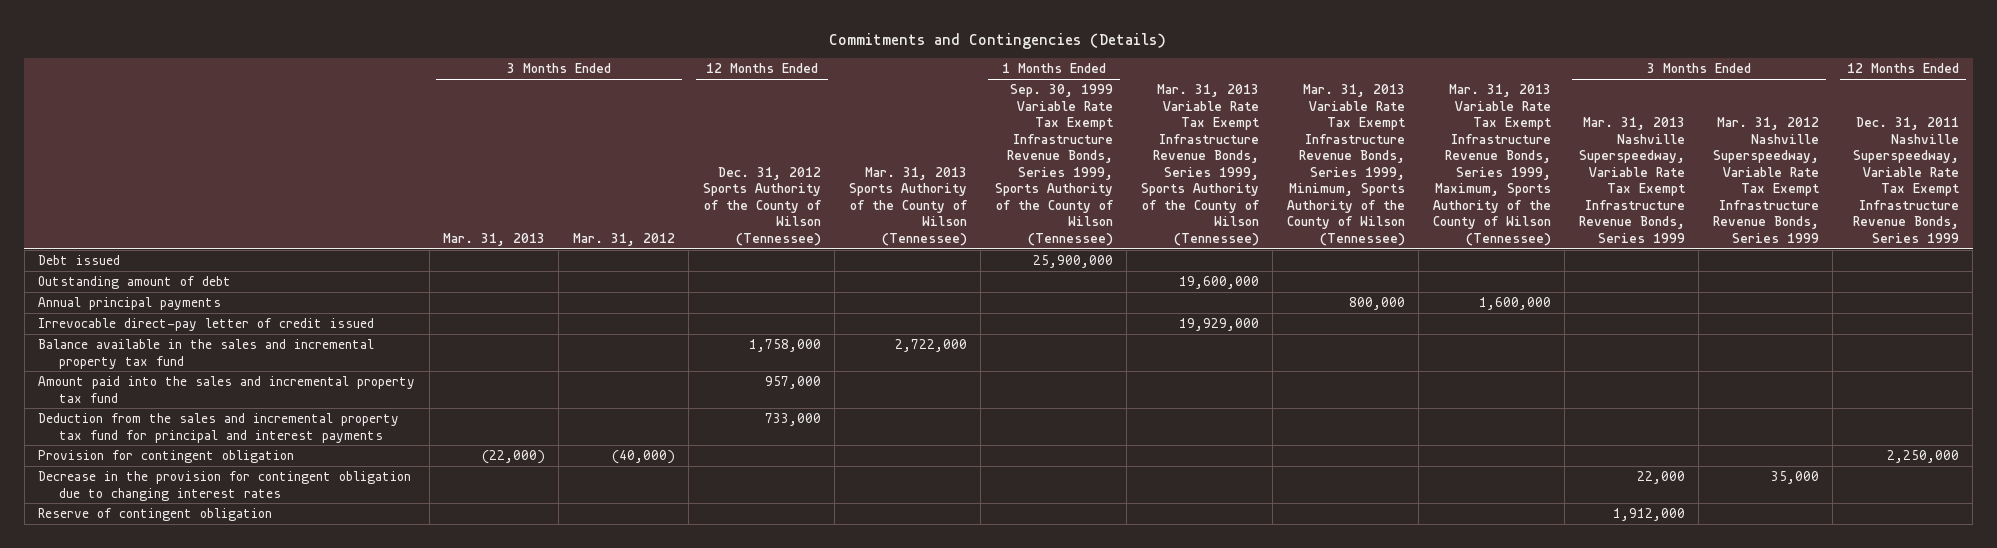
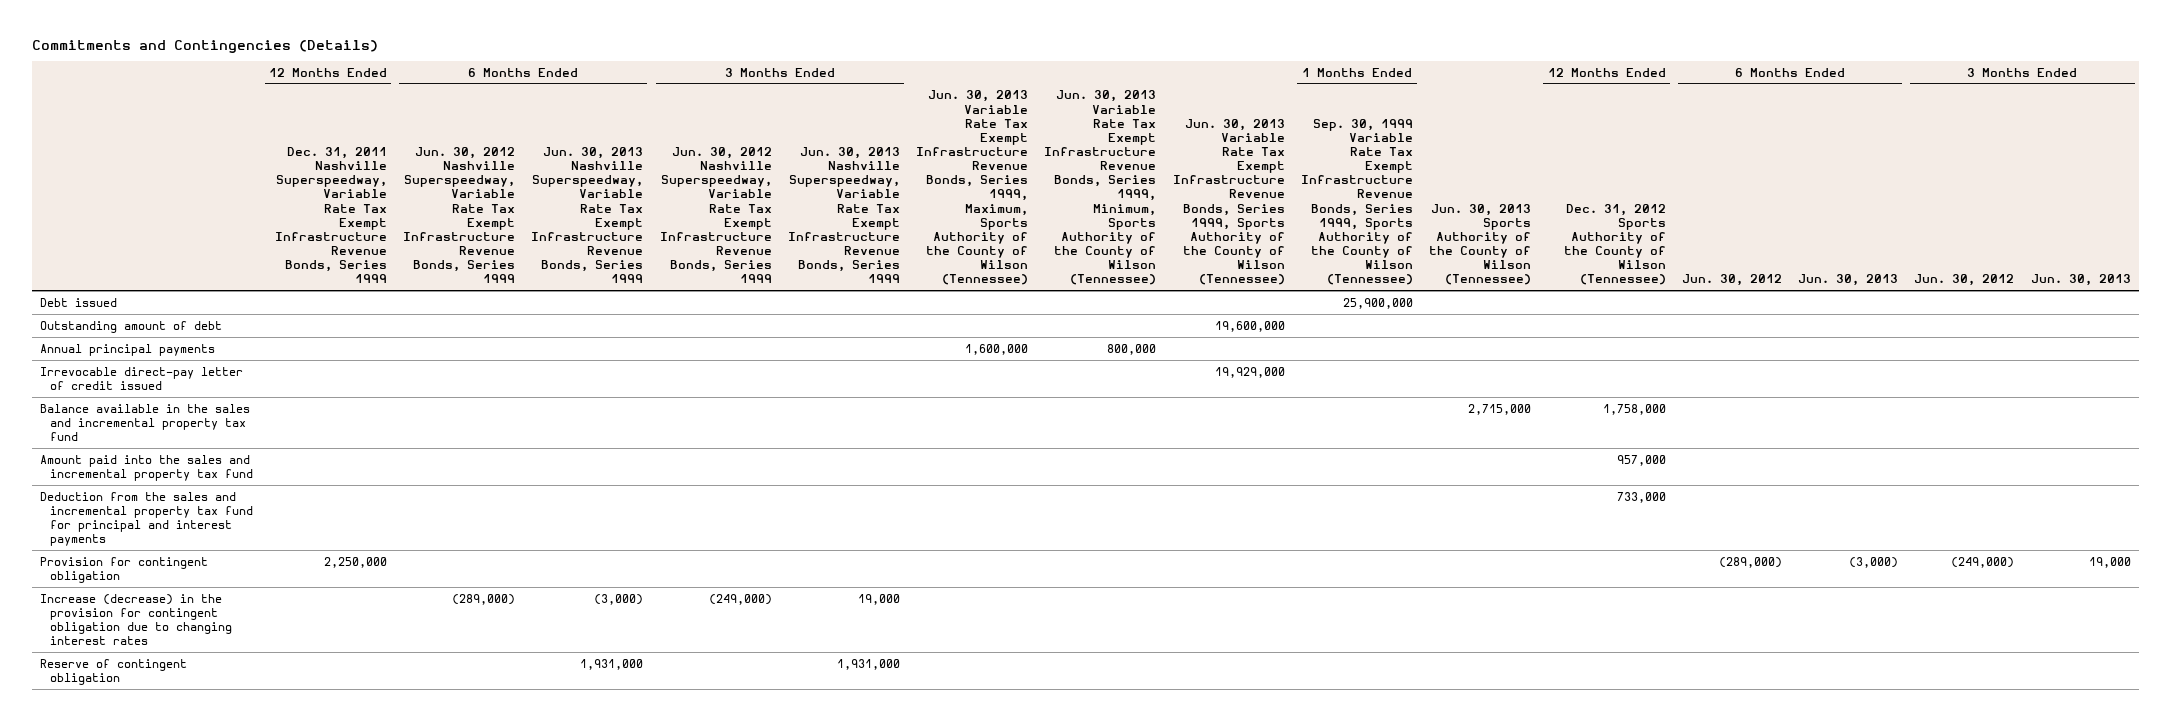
- | 3 Months Ended Mar. 31, 2013 | 3 Months Ended Mar. 31, 2012 | 12 Months Ended Dec. 31, 2012 Sports Authority of the County of Wilson (Tennessee) | Mar. 31, 2013 Sports Authority of the County of Wilson (Tennessee) | 1 Months Ended Sep. 30, 1999 Variable Rate Tax Exempt Infrastructure Revenue Bonds, Series 1999, Sports Authority of the County of Wilson (Tennessee) | Mar. 31, 2013 Variable Rate Tax Exempt Infrastructure Revenue Bonds, Series 1999, Sports Authority of the County of Wilson (Tennessee) | Mar. 31, 2013 Variable Rate Tax Exempt Infrastructure Revenue Bonds, Series 1999, Minimum, Sports Authority of the County of Wilson (Tennessee) | Mar. 31, 2013 Variable Rate Tax Exempt Infrastructure Revenue Bonds, Series 1999, Maximum, Sports Authority of the County of Wilson (Tennessee) | 3 Months Ended Mar. 31, 2013 Nashville Superspeedway, Variable Rate Tax Exempt Infrastructure Revenue Bonds, Series 1999 | 3 Months Ended Mar. 31, 2012 Nashville Superspeedway, Variable Rate Tax Exempt Infrastructure Revenue Bonds, Series 1999 | 12 Months Ended Dec. 31, 2011 Nashville Superspeedway, Variable Rate Tax Exempt Infrastructure Revenue Bonds, Series 1999
+ | 12 Months Ended Dec. 31, 2011 Nashville Superspeedway, Variable Rate Tax Exempt Infrastructure Revenue Bonds, Series 1999 | 6 Months Ended Jun. 30, 2012 Nashville Superspeedway, Variable Rate Tax Exempt Infrastructure Revenue Bonds, Series 1999 | 6 Months Ended Jun. 30, 2013 Nashville Superspeedway, Variable Rate Tax Exempt Infrastructure Revenue Bonds, Series 1999 | 3 Months Ended Jun. 30, 2012 Nashville Superspeedway, Variable Rate Tax Exempt Infrastructure Revenue Bonds, Series 1999 | 3 Months Ended Jun. 30, 2013 Nashville Superspeedway, Variable Rate Tax Exempt Infrastructure Revenue Bonds, Series 1999 | Jun. 30, 2013 Variable Rate Tax Exempt Infrastructure Revenue Bonds, Series 1999, Maximum, Sports Authority of the County of Wilson (Tennessee) | Jun. 30, 2013 Variable Rate Tax Exempt Infrastructure Revenue Bonds, Series 1999, Minimum, Sports Authority of the County of Wilson (Tennessee) | Jun. 30, 2013 Variable Rate Tax Exempt Infrastructure Revenue Bonds, Series 1999, Sports Authority of the County of Wilson (Tennessee) | 1 Months Ended Sep. 30, 1999 Variable Rate Tax Exempt Infrastructure Revenue Bonds, Series 1999, Sports Authority of the County of Wilson (Tennessee) | Jun. 30, 2013 Sports Authority of the County of Wilson (Tennessee) | 12 Months Ended Dec. 31, 2012 Sports Authority of the County of Wilson (Tennessee) | 6 Months Ended Jun. 30, 2012 | 6 Months Ended Jun. 30, 2013 | 3 Months Ended Jun. 30, 2012 | 3 Months Ended Jun. 30, 2013
- Decrease in the provision for contingent obligation due to changing interest rates | | | | | | | | | 22,000 | 35,000 |
+ Increase (decrease) in the provision for contingent obligation due to changing interest rates | | (289,000) | (3,000) | (249,000) | 19,000 | | | | | | | | | |

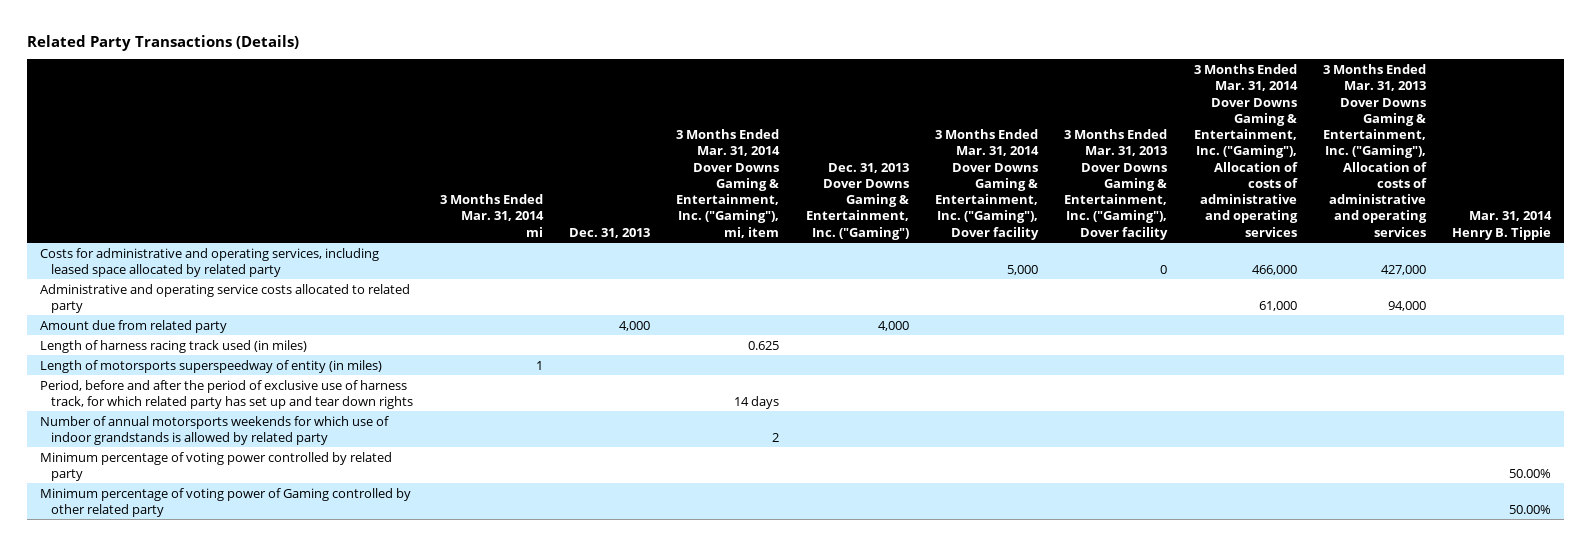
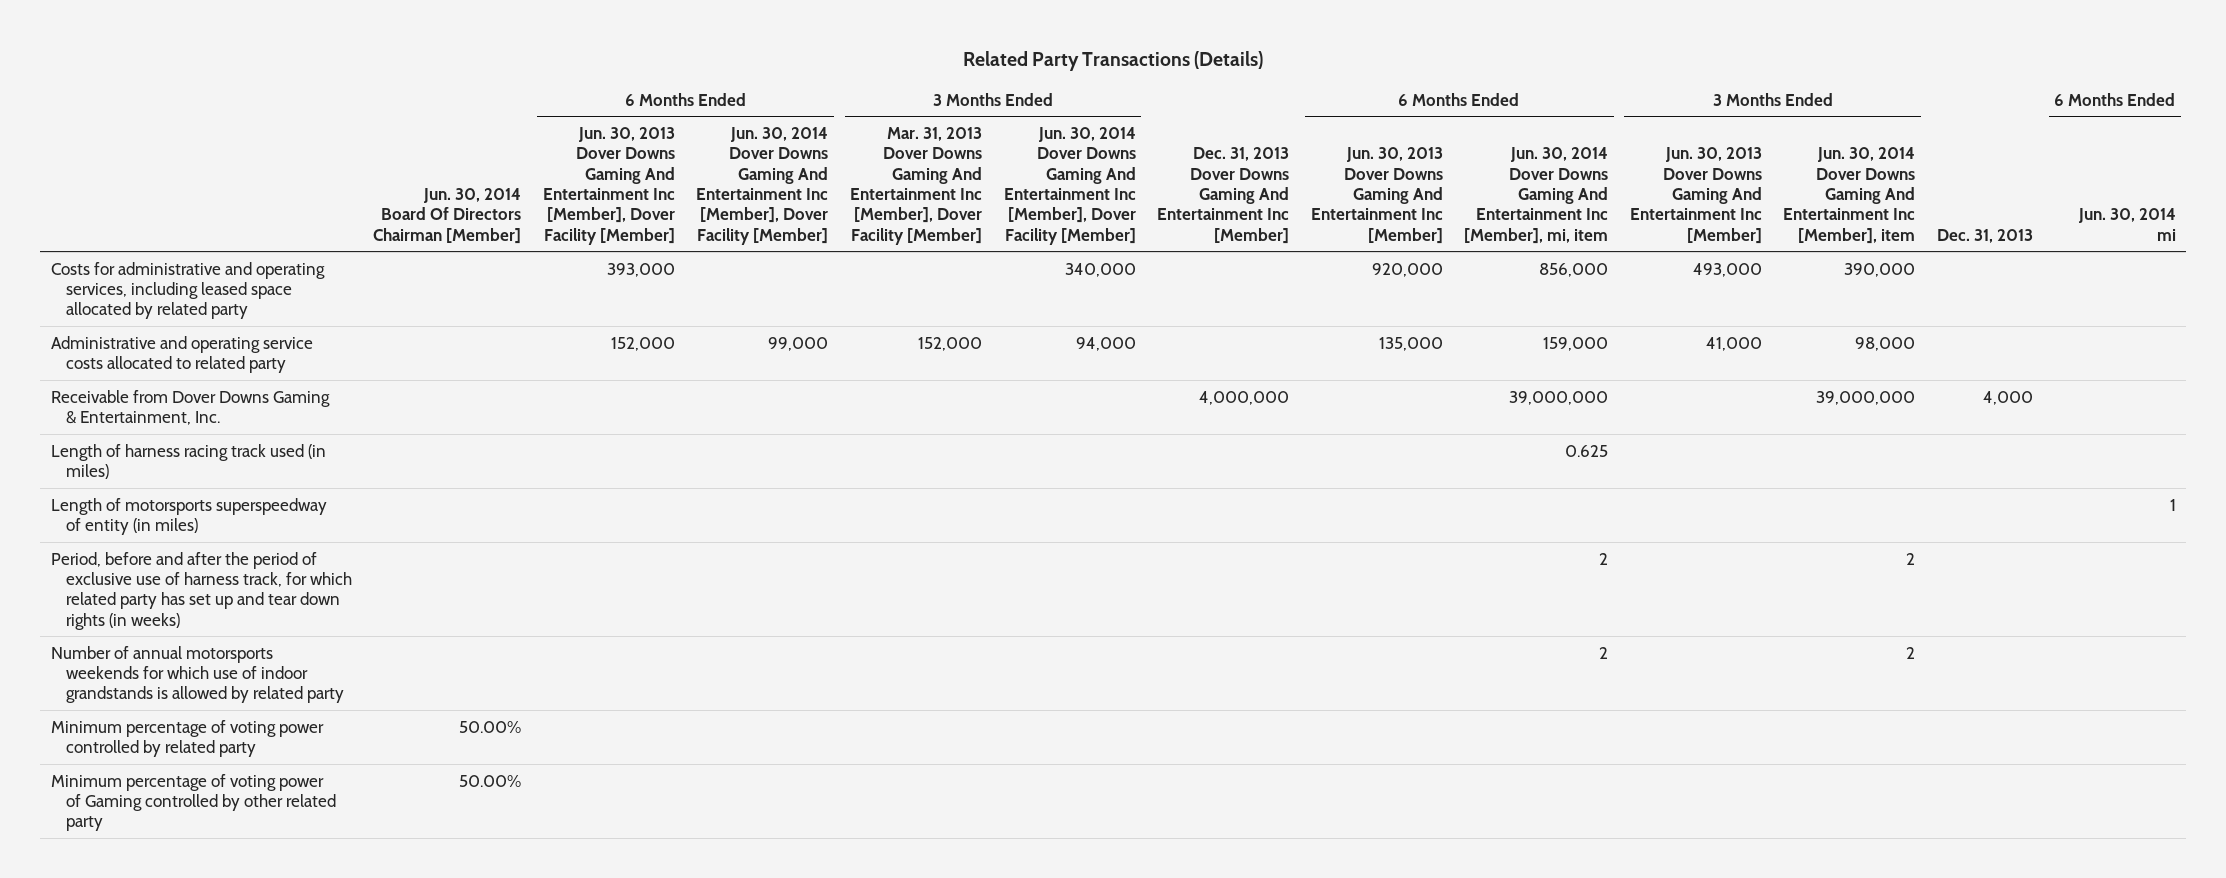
- | 3 Months Ended Mar. 31, 2014 mi | Dec. 31, 2013 | 3 Months Ended Mar. 31, 2014 Dover Downs Gaming & Entertainment, Inc. ("Gaming"), mi, item | Dec. 31, 2013 Dover Downs Gaming & Entertainment, Inc. ("Gaming") | 3 Months Ended Mar. 31, 2014 Dover Downs Gaming & Entertainment, Inc. ("Gaming"), Dover facility | 3 Months Ended Mar. 31, 2013 Dover Downs Gaming & Entertainment, Inc. ("Gaming"), Dover facility | 3 Months Ended Mar. 31, 2014 Dover Downs Gaming & Entertainment, Inc. ("Gaming"), Allocation of costs of administrative and operating services | 3 Months Ended Mar. 31, 2013 Dover Downs Gaming & Entertainment, Inc. ("Gaming"), Allocation of costs of administrative and operating services | Mar. 31, 2014 Henry B. Tippie
+ | Jun. 30, 2014 Board Of Directors Chairman [Member] | 6 Months Ended Jun. 30, 2013 Dover Downs Gaming And Entertainment Inc [Member], Dover Facility [Member] | 6 Months Ended Jun. 30, 2014 Dover Downs Gaming And Entertainment Inc [Member], Dover Facility [Member] | 3 Months Ended Mar. 31, 2013 Dover Downs Gaming And Entertainment Inc [Member], Dover Facility [Member] | 3 Months Ended Jun. 30, 2014 Dover Downs Gaming And Entertainment Inc [Member], Dover Facility [Member] | Dec. 31, 2013 Dover Downs Gaming And Entertainment Inc [Member] | 6 Months Ended Jun. 30, 2013 Dover Downs Gaming And Entertainment Inc [Member] | 6 Months Ended Jun. 30, 2014 Dover Downs Gaming And Entertainment Inc [Member], mi, item | 3 Months Ended Jun. 30, 2013 Dover Downs Gaming And Entertainment Inc [Member] | 3 Months Ended Jun. 30, 2014 Dover Downs Gaming And Entertainment Inc [Member], item | Dec. 31, 2013 | 6 Months Ended Jun. 30, 2014 mi
- Amount due from related party | | 4,000 | | 4,000 | | | | |
+ Receivable from Dover Downs Gaming & Entertainment, Inc. | | | | | | 4,000,000 | | 39,000,000 | | 39,000,000 | 4,000 |
- Period, before and after the period of exclusive use of harness track, for which related party has set up and tear down rights | | | 14 days | | | | | |
+ Period, before and after the period of exclusive use of harness track, for which related party has set up and tear down rights (in weeks) | | | | | | | | 2 | | 2 | |

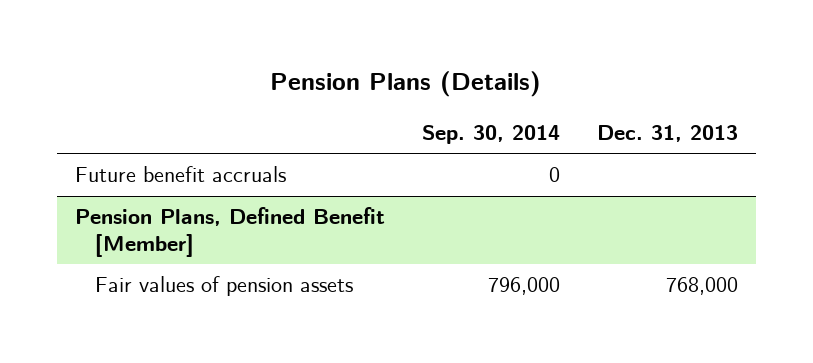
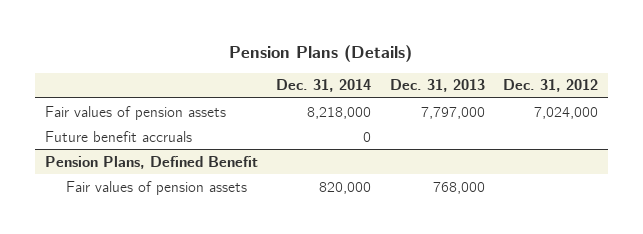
- | Sep. 30, 2014 | Dec. 31, 2013
+ | Dec. 31, 2014 | Dec. 31, 2013 | Dec. 31, 2012
+ Fair values of pension assets | 8,218,000 | 7,797,000 | 7,024,000
- Pension Plans, Defined Benefit [Member]
+ Pension Plans, Defined Benefit

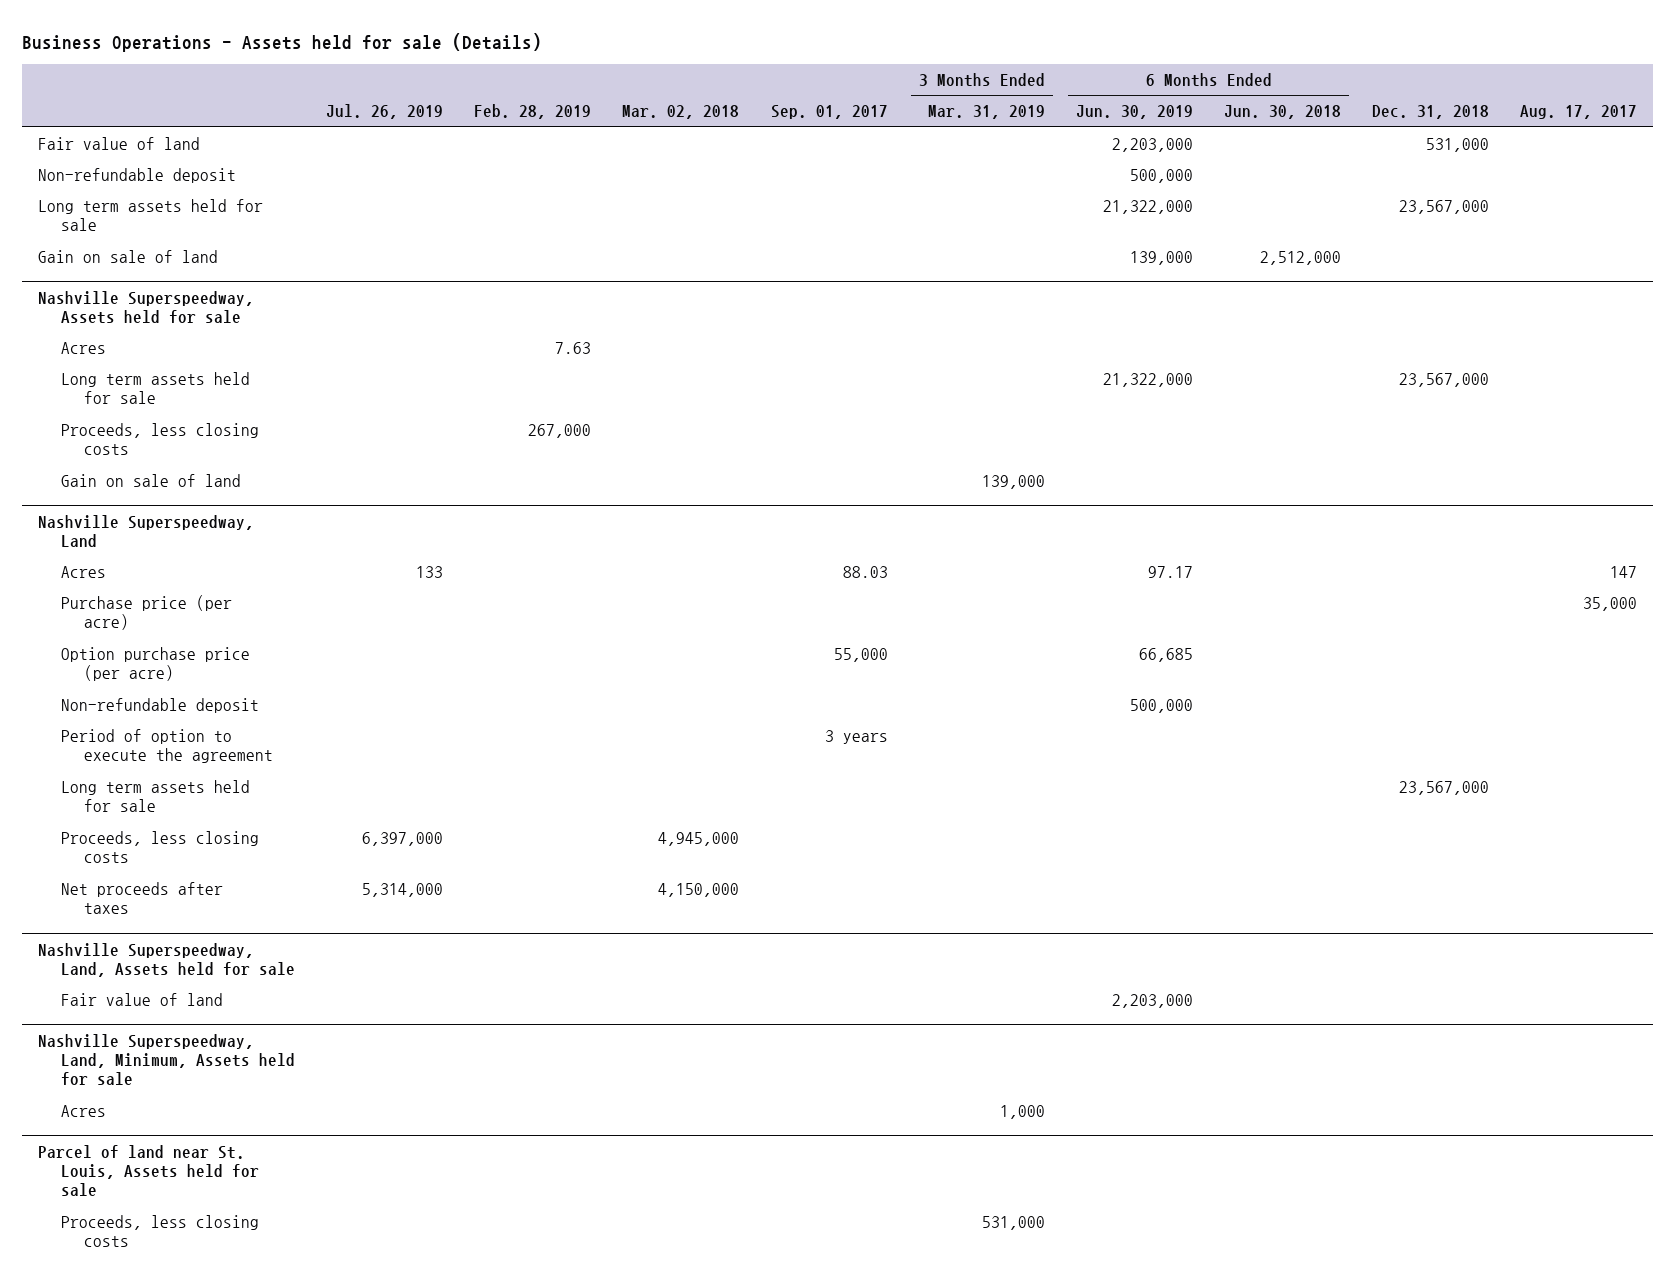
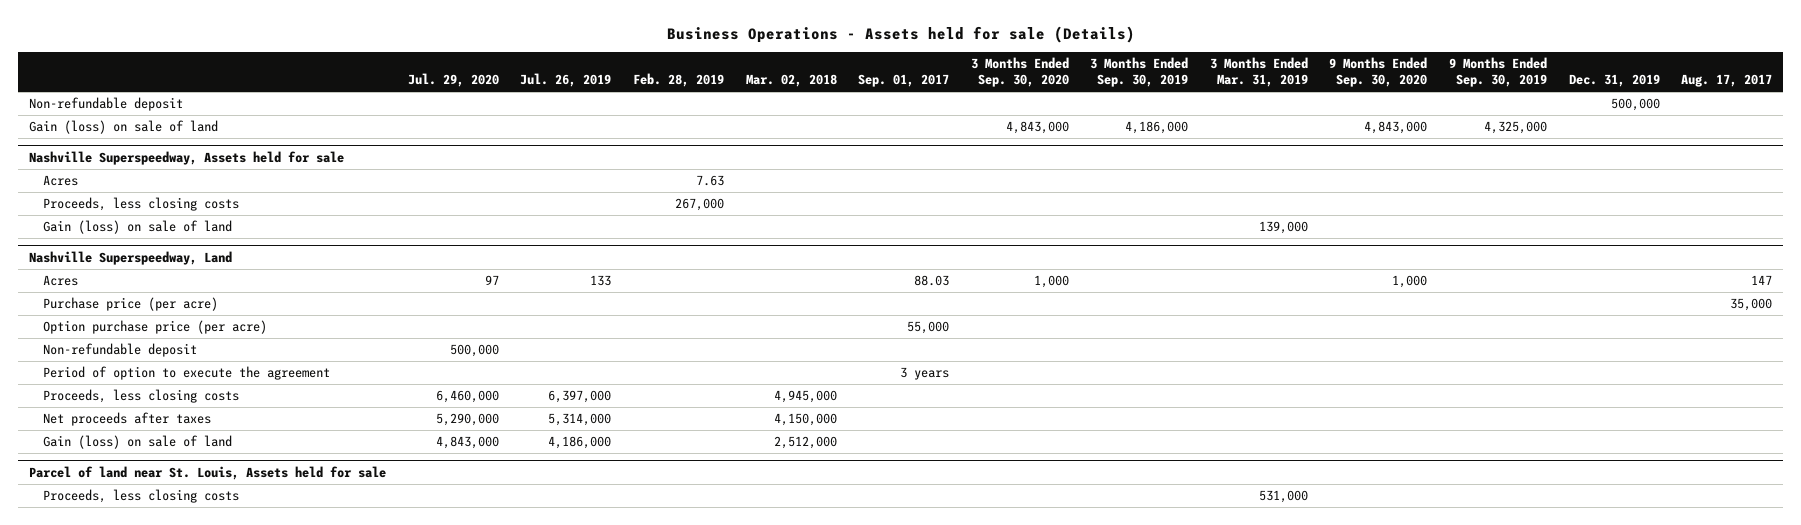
- | Jul. 26, 2019 | Feb. 28, 2019 | Mar. 02, 2018 | Sep. 01, 2017 | 3 Months Ended Mar. 31, 2019 | 6 Months Ended Jun. 30, 2019 | 6 Months Ended Jun. 30, 2018 | Dec. 31, 2018 | Aug. 17, 2017
+ | Jul. 29, 2020 | Jul. 26, 2019 | Feb. 28, 2019 | Mar. 02, 2018 | Sep. 01, 2017 | 3 Months Ended Sep. 30, 2020 | 3 Months Ended Sep. 30, 2019 | 3 Months Ended Mar. 31, 2019 | 9 Months Ended Sep. 30, 2020 | 9 Months Ended Sep. 30, 2019 | Dec. 31, 2019 | Aug. 17, 2017
- Fair value of land | | | | | | 2,203,000 | | 531,000 |
- Long term assets held for sale | | | | | | 21,322,000 | | 23,567,000 |
- Gain on sale of land | | | | | | 139,000 | 2,512,000 | |
+ Gain (loss) on sale of land | | | | | | 4,843,000 | 4,186,000 | | 4,843,000 | 4,325,000 | |
@ Nashville Superspeedway, Assets held for sale
- Long term assets held for sale | | | | | | 21,322,000 | | 23,567,000 |
- Gain on sale of land | | | | | 139,000 | | | |
+ Gain (loss) on sale of land | | | | | | | | 139,000 | | | |
@ Nashville Superspeedway, Land
- Long term assets held for sale | | | | | | | | 23,567,000 |
- Nashville Superspeedway, Land, Assets held for sale
- Fair value of land | | | | | | 2,203,000 | | |
- Nashville Superspeedway, Land, Minimum, Assets held for sale
- Acres | | | | | 1,000 | | | |
@ Nashville Superspeedway, Land
+ Gain (loss) on sale of land | 4,843,000 | 4,186,000 | | 2,512,000 | | | | | | | |

